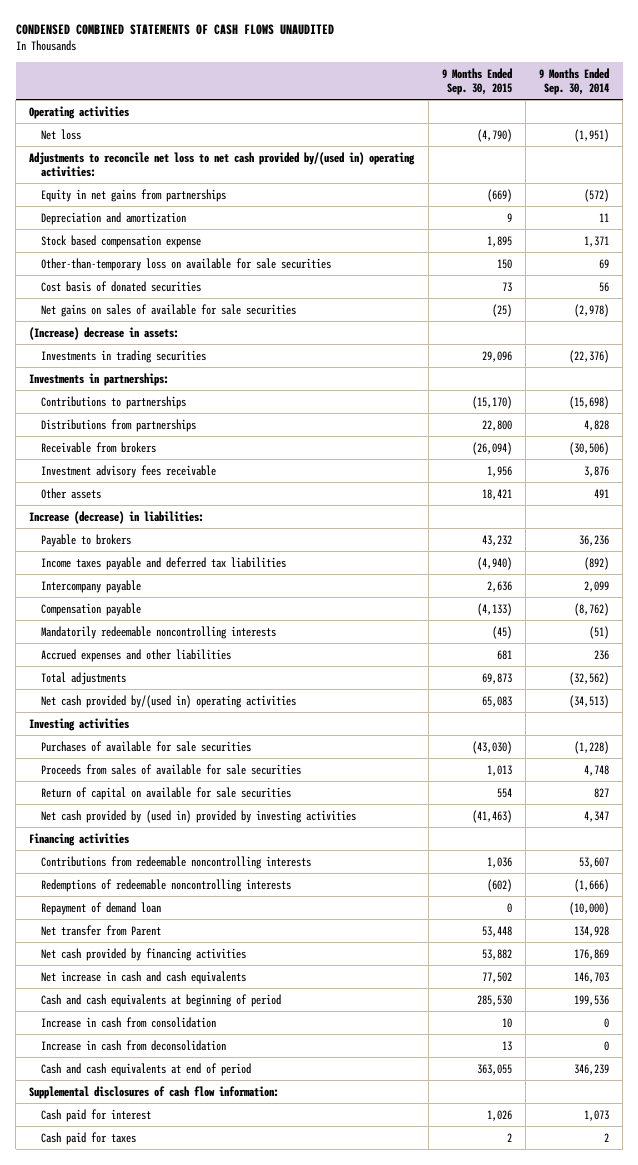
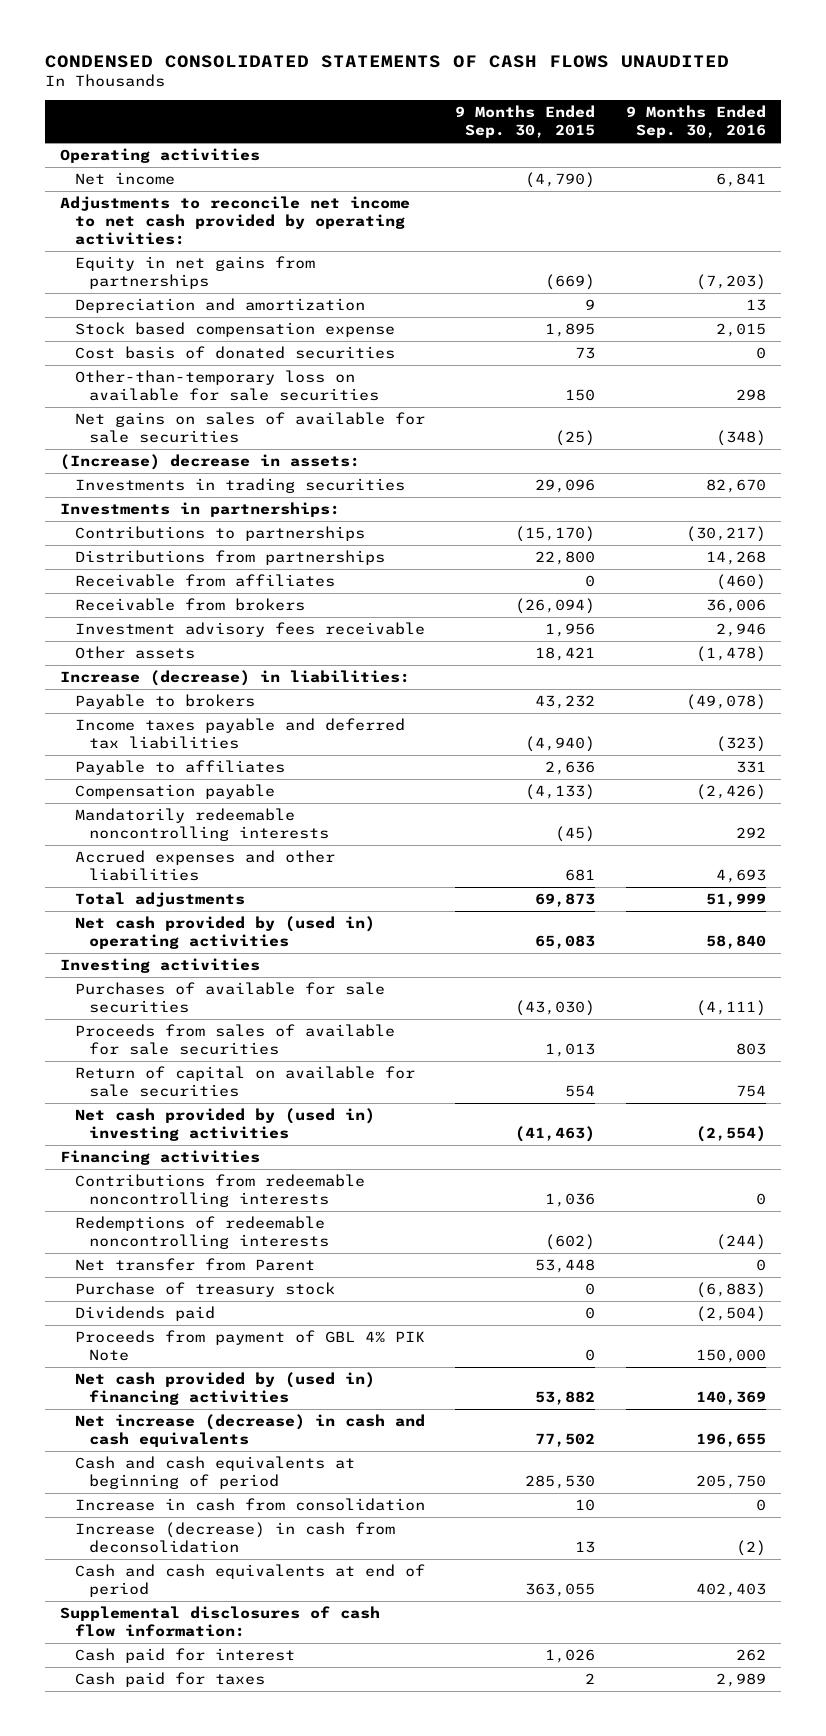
- CONDENSED COMBINED STATEMENTS OF CASH FLOWS UNAUDITED
+ CONDENSED CONSOLIDATED STATEMENTS OF CASH FLOWS UNAUDITED
- | 9 Months Ended Sep. 30, 2015 | 9 Months Ended Sep. 30, 2014
+ | 9 Months Ended Sep. 30, 2015 | 9 Months Ended Sep. 30, 2016
- Net loss | (4,790) | (1,951)
- Adjustments to reconcile net loss to net cash provided by/(used in) operating activities:
+ Net income | (4,790) | 6,841
+ Adjustments to reconcile net income to net cash provided by operating activities:
moved down: Other-than-temporary loss on available for sale securities | 150 | 298
+ Receivable from affiliates | 0 | (460)
- Intercompany payable | 2,636 | 2,099
+ Payable to affiliates | 2,636 | 331
- Net cash provided by/(used in) operating activities | 65,083 | (34,513)
+ Net cash provided by (used in) operating activities | 65,083 | 58,840
- Net cash provided by (used in) provided by investing activities | (41,463) | 4,347
+ Net cash provided by (used in) investing activities | (41,463) | (2,554)
- Repayment of demand loan | 0 | (10,000)
- Net cash provided by financing activities | 53,882 | 176,869
- Net increase in cash and cash equivalents | 77,502 | 146,703
+ Purchase of treasury stock | 0 | (6,883)
+ Dividends paid | 0 | (2,504)
+ Proceeds from payment of GBL 4% PIK Note | 0 | 150,000
+ Net cash provided by (used in) financing activities | 53,882 | 140,369
+ Net increase (decrease) in cash and cash equivalents | 77,502 | 196,655
- Increase in cash from deconsolidation | 13 | 0
+ Increase (decrease) in cash from deconsolidation | 13 | (2)

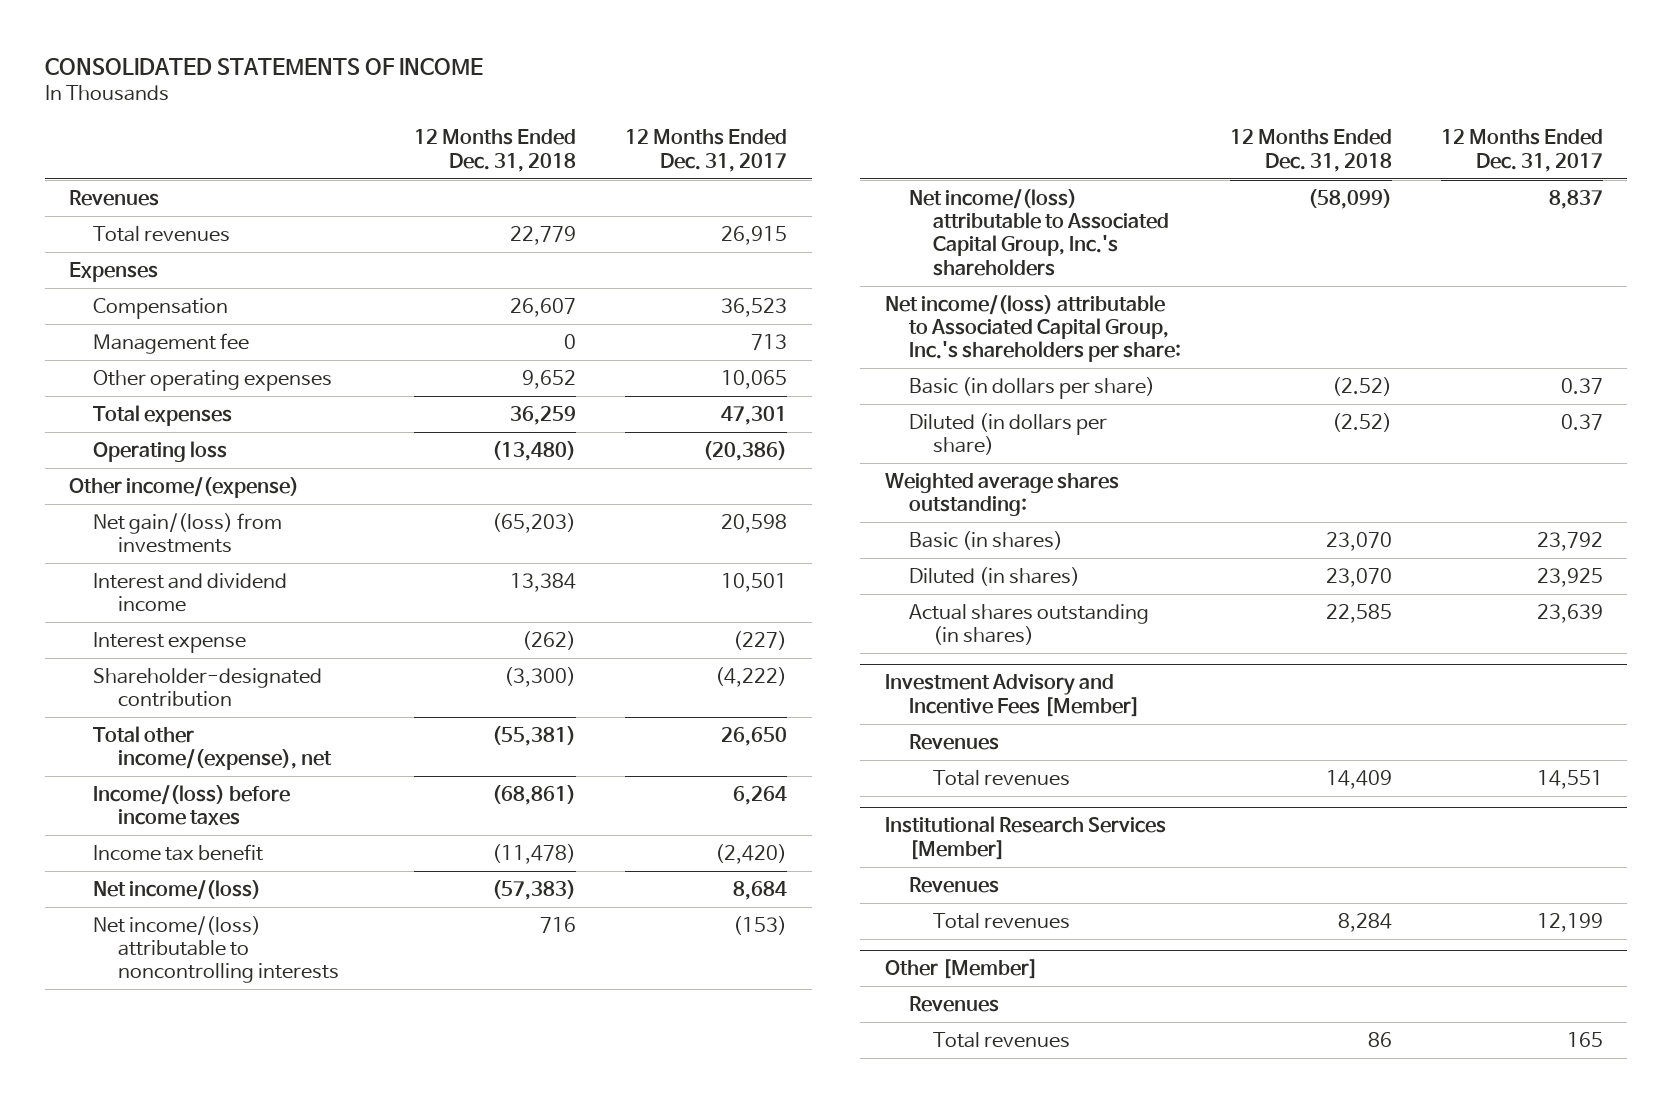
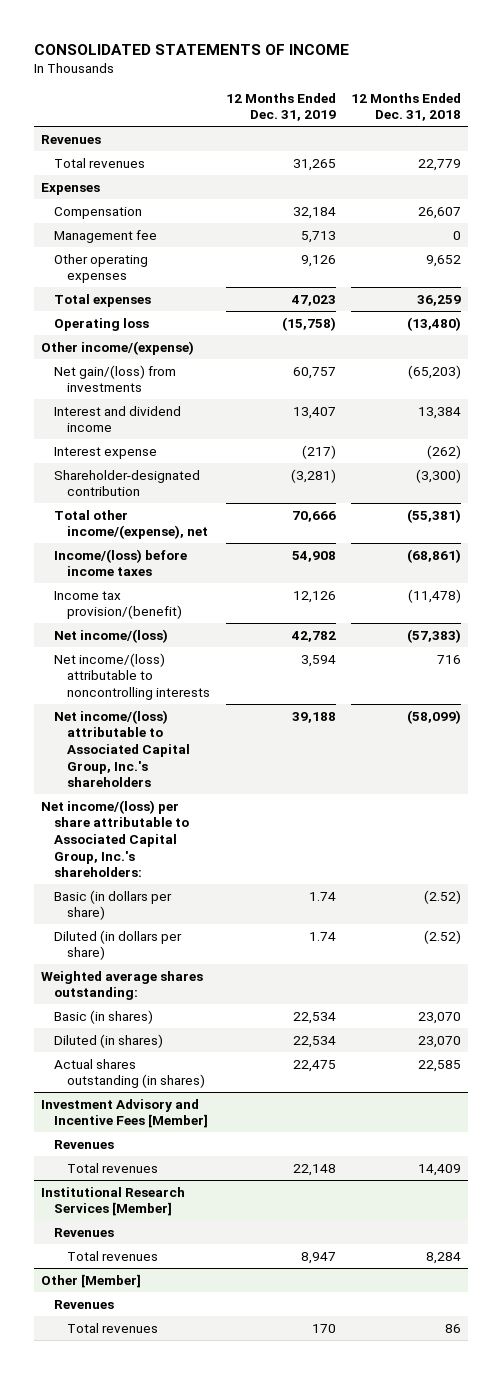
- | 12 Months Ended Dec. 31, 2018 | 12 Months Ended Dec. 31, 2017
+ | 12 Months Ended Dec. 31, 2019 | 12 Months Ended Dec. 31, 2018
- Income tax benefit | (11,478) | (2,420)
+ Income tax provision/(benefit) | 12,126 | (11,478)
- Net income/(loss) attributable to Associated Capital Group, Inc.'s shareholders per share:
+ Net income/(loss) per share attributable to Associated Capital Group, Inc.'s shareholders:

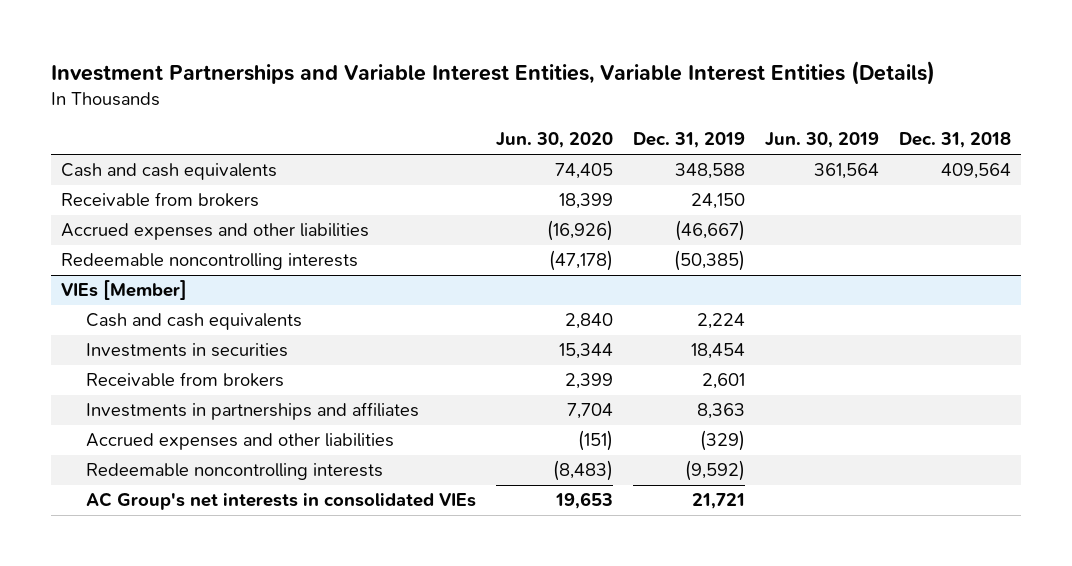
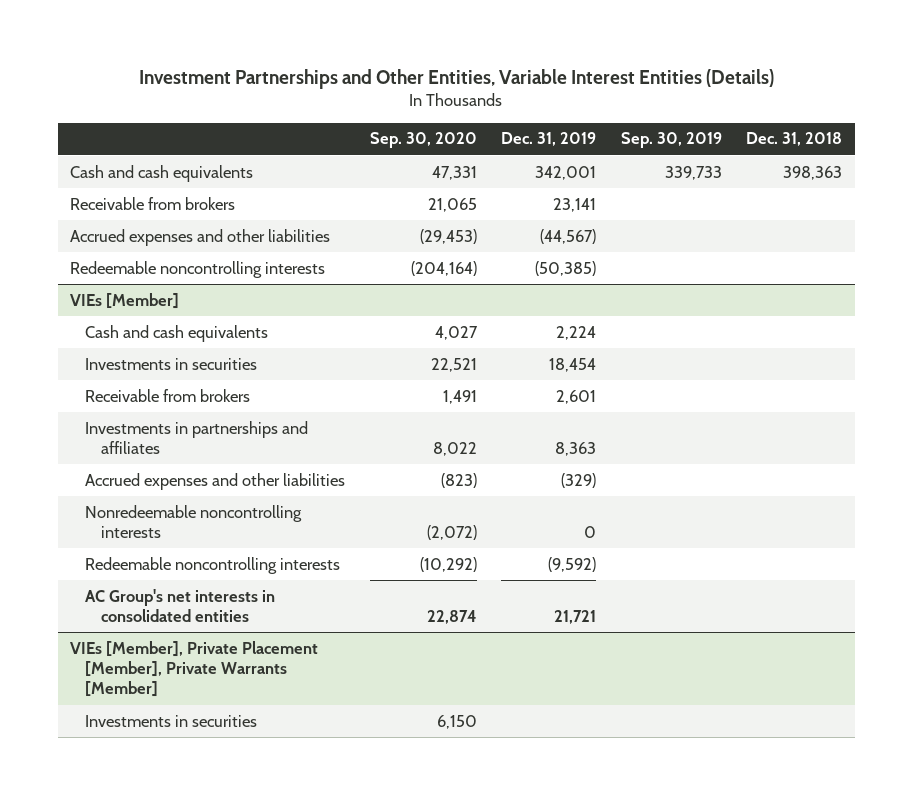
- Investment Partnerships and Variable Interest Entities, Variable Interest Entities (Details)
+ Investment Partnerships and Other Entities, Variable Interest Entities (Details)
- | Jun. 30, 2020 | Dec. 31, 2019 | Jun. 30, 2019 | Dec. 31, 2018
+ | Sep. 30, 2020 | Dec. 31, 2019 | Sep. 30, 2019 | Dec. 31, 2018
- Cash and cash equivalents | 74,405 | 348,588 | 361,564 | 409,564
- Receivable from brokers | 18,399 | 24,150 | |
- Accrued expenses and other liabilities | (16,926) | (46,667) | |
+ Cash and cash equivalents | 47,331 | 342,001 | 339,733 | 398,363
+ Receivable from brokers | 21,065 | 23,141 | |
+ Accrued expenses and other liabilities | (29,453) | (44,567) | |
@ VIEs [Member]
+ Nonredeemable noncontrolling interests | (2,072) | 0 | |
- AC Group's net interests in consolidated VIEs | 19,653 | 21,721 | |
+ AC Group's net interests in consolidated entities | 22,874 | 21,721 | |
+ VIEs [Member], Private Placement [Member], Private Warrants [Member]
+ Investments in securities | 6,150 | | |

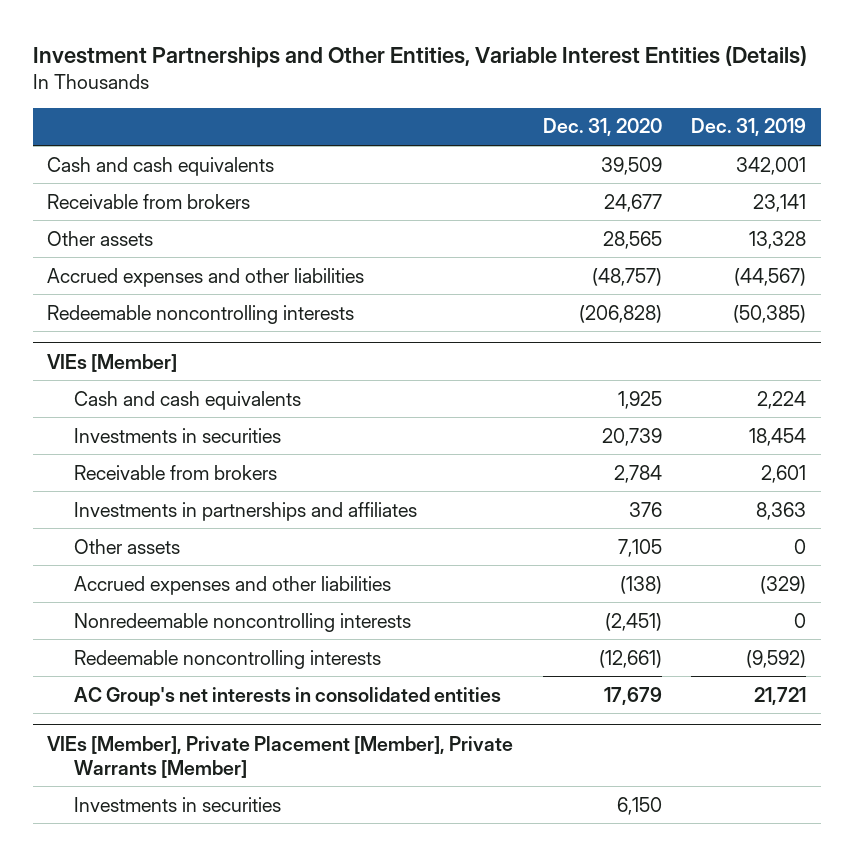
- | Sep. 30, 2020 | Dec. 31, 2019 | Sep. 30, 2019 | Dec. 31, 2018
+ | Dec. 31, 2020 | Dec. 31, 2019
+ Other assets | 28,565 | 13,328
@ VIEs [Member]
+ Other assets | 7,105 | 0

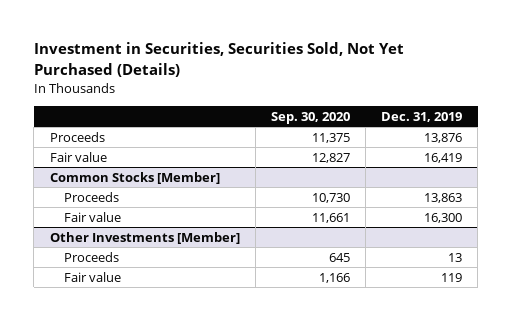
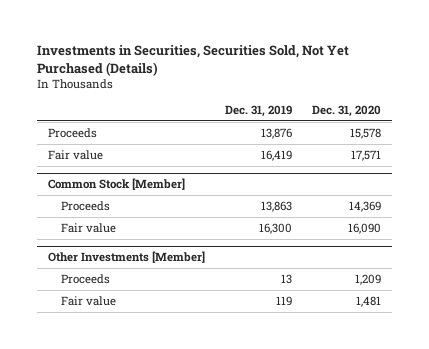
- Investment in Securities, Securities Sold, Not Yet Purchased (Details)
+ Investments in Securities, Securities Sold, Not Yet Purchased (Details)
- | Sep. 30, 2020 | Dec. 31, 2019
+ | Dec. 31, 2019 | Dec. 31, 2020
- Common Stocks [Member]
+ Common Stock [Member]

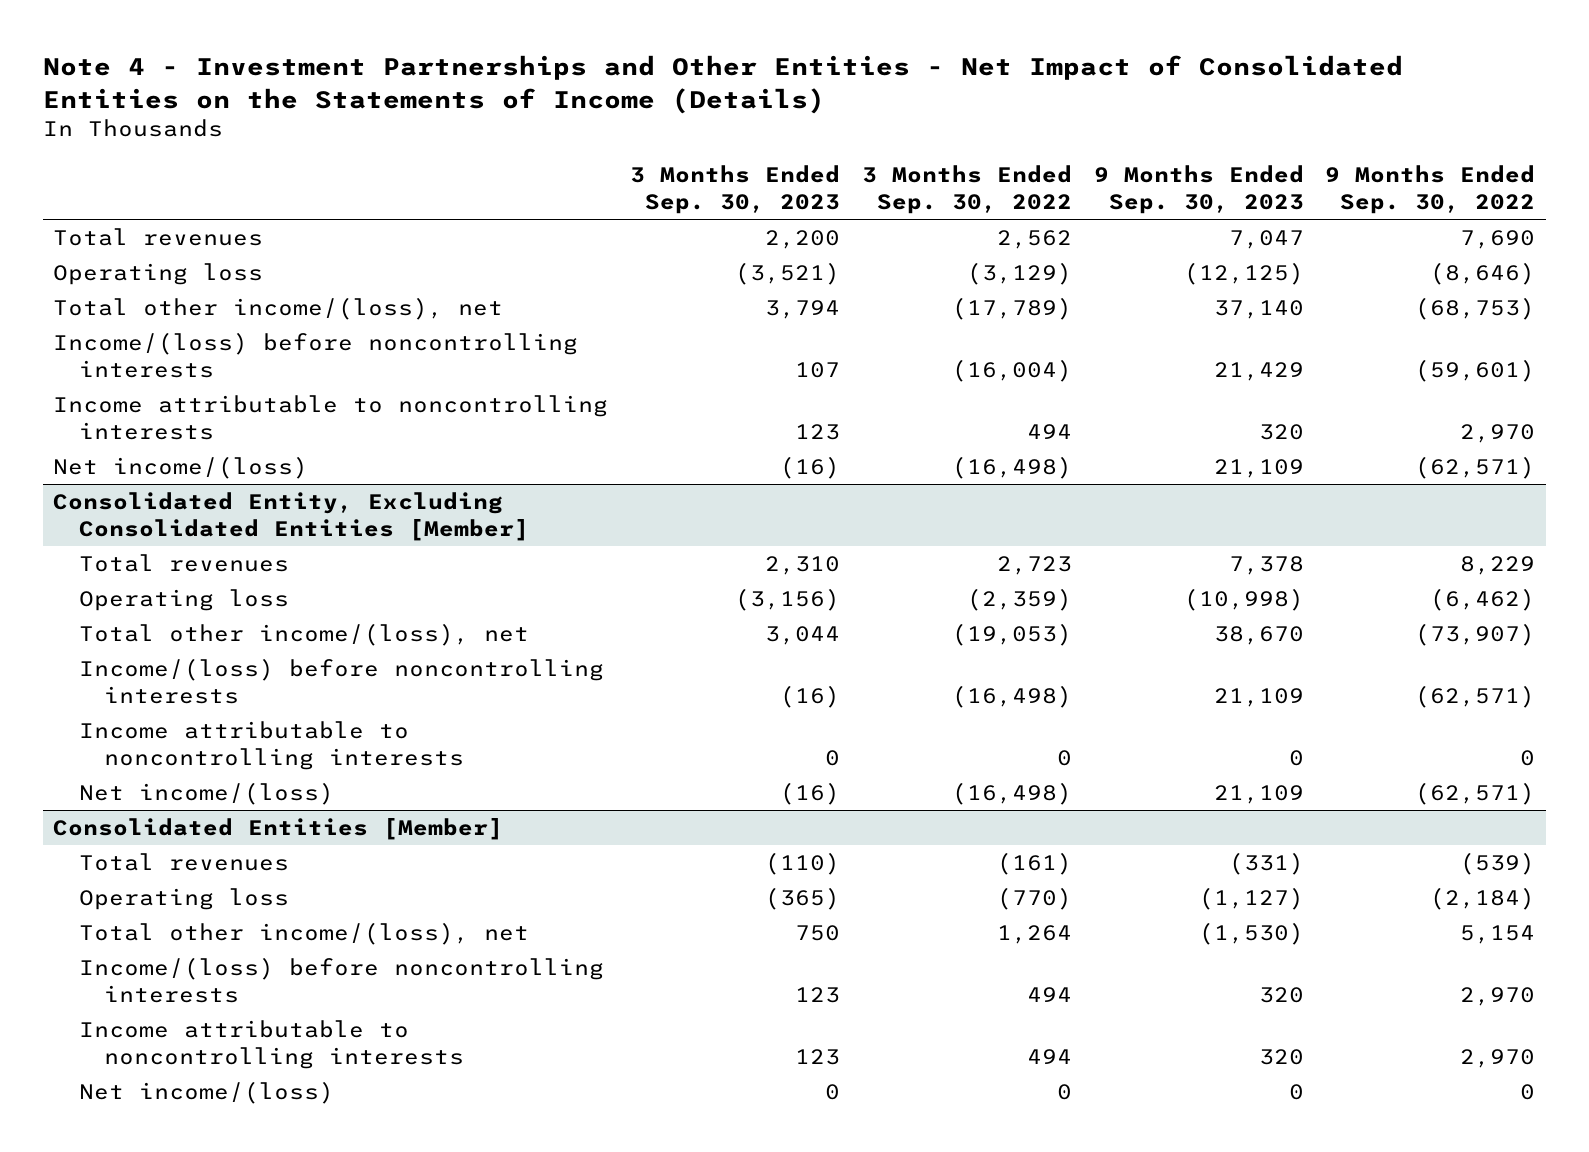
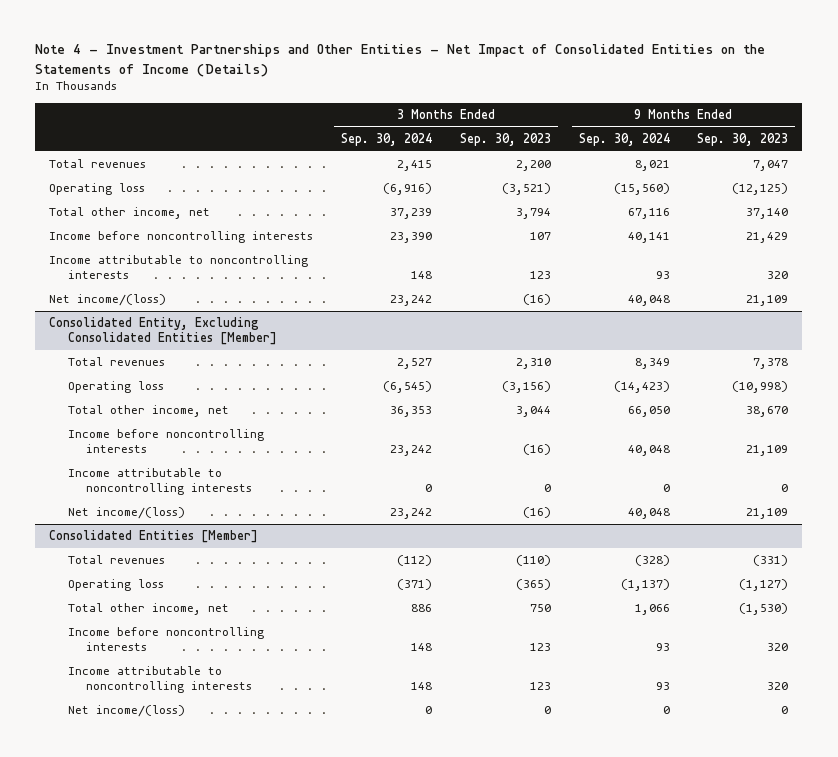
- | 3 Months Ended Sep. 30, 2023 | 3 Months Ended Sep. 30, 2022 | 9 Months Ended Sep. 30, 2023 | 9 Months Ended Sep. 30, 2022
+ | 3 Months Ended Sep. 30, 2024 | 3 Months Ended Sep. 30, 2023 | 9 Months Ended Sep. 30, 2024 | 9 Months Ended Sep. 30, 2023
- Total other income/(loss), net | 3,794 | (17,789) | 37,140 | (68,753)
- Income/(loss) before noncontrolling interests | 107 | (16,004) | 21,429 | (59,601)
+ Total other income, net | 37,239 | 3,794 | 67,116 | 37,140
+ Income before noncontrolling interests | 23,390 | 107 | 40,141 | 21,429
@ Consolidated Entity, Excluding Consolidated Entities [Member]
- Total other income/(loss), net | 3,044 | (19,053) | 38,670 | (73,907)
- Income/(loss) before noncontrolling interests | (16) | (16,498) | 21,109 | (62,571)
+ Total other income, net | 36,353 | 3,044 | 66,050 | 38,670
+ Income before noncontrolling interests | 23,242 | (16) | 40,048 | 21,109
@ Consolidated Entities [Member]
- Total other income/(loss), net | 750 | 1,264 | (1,530) | 5,154
- Income/(loss) before noncontrolling interests | 123 | 494 | 320 | 2,970
+ Total other income, net | 886 | 750 | 1,066 | (1,530)
+ Income before noncontrolling interests | 148 | 123 | 93 | 320

